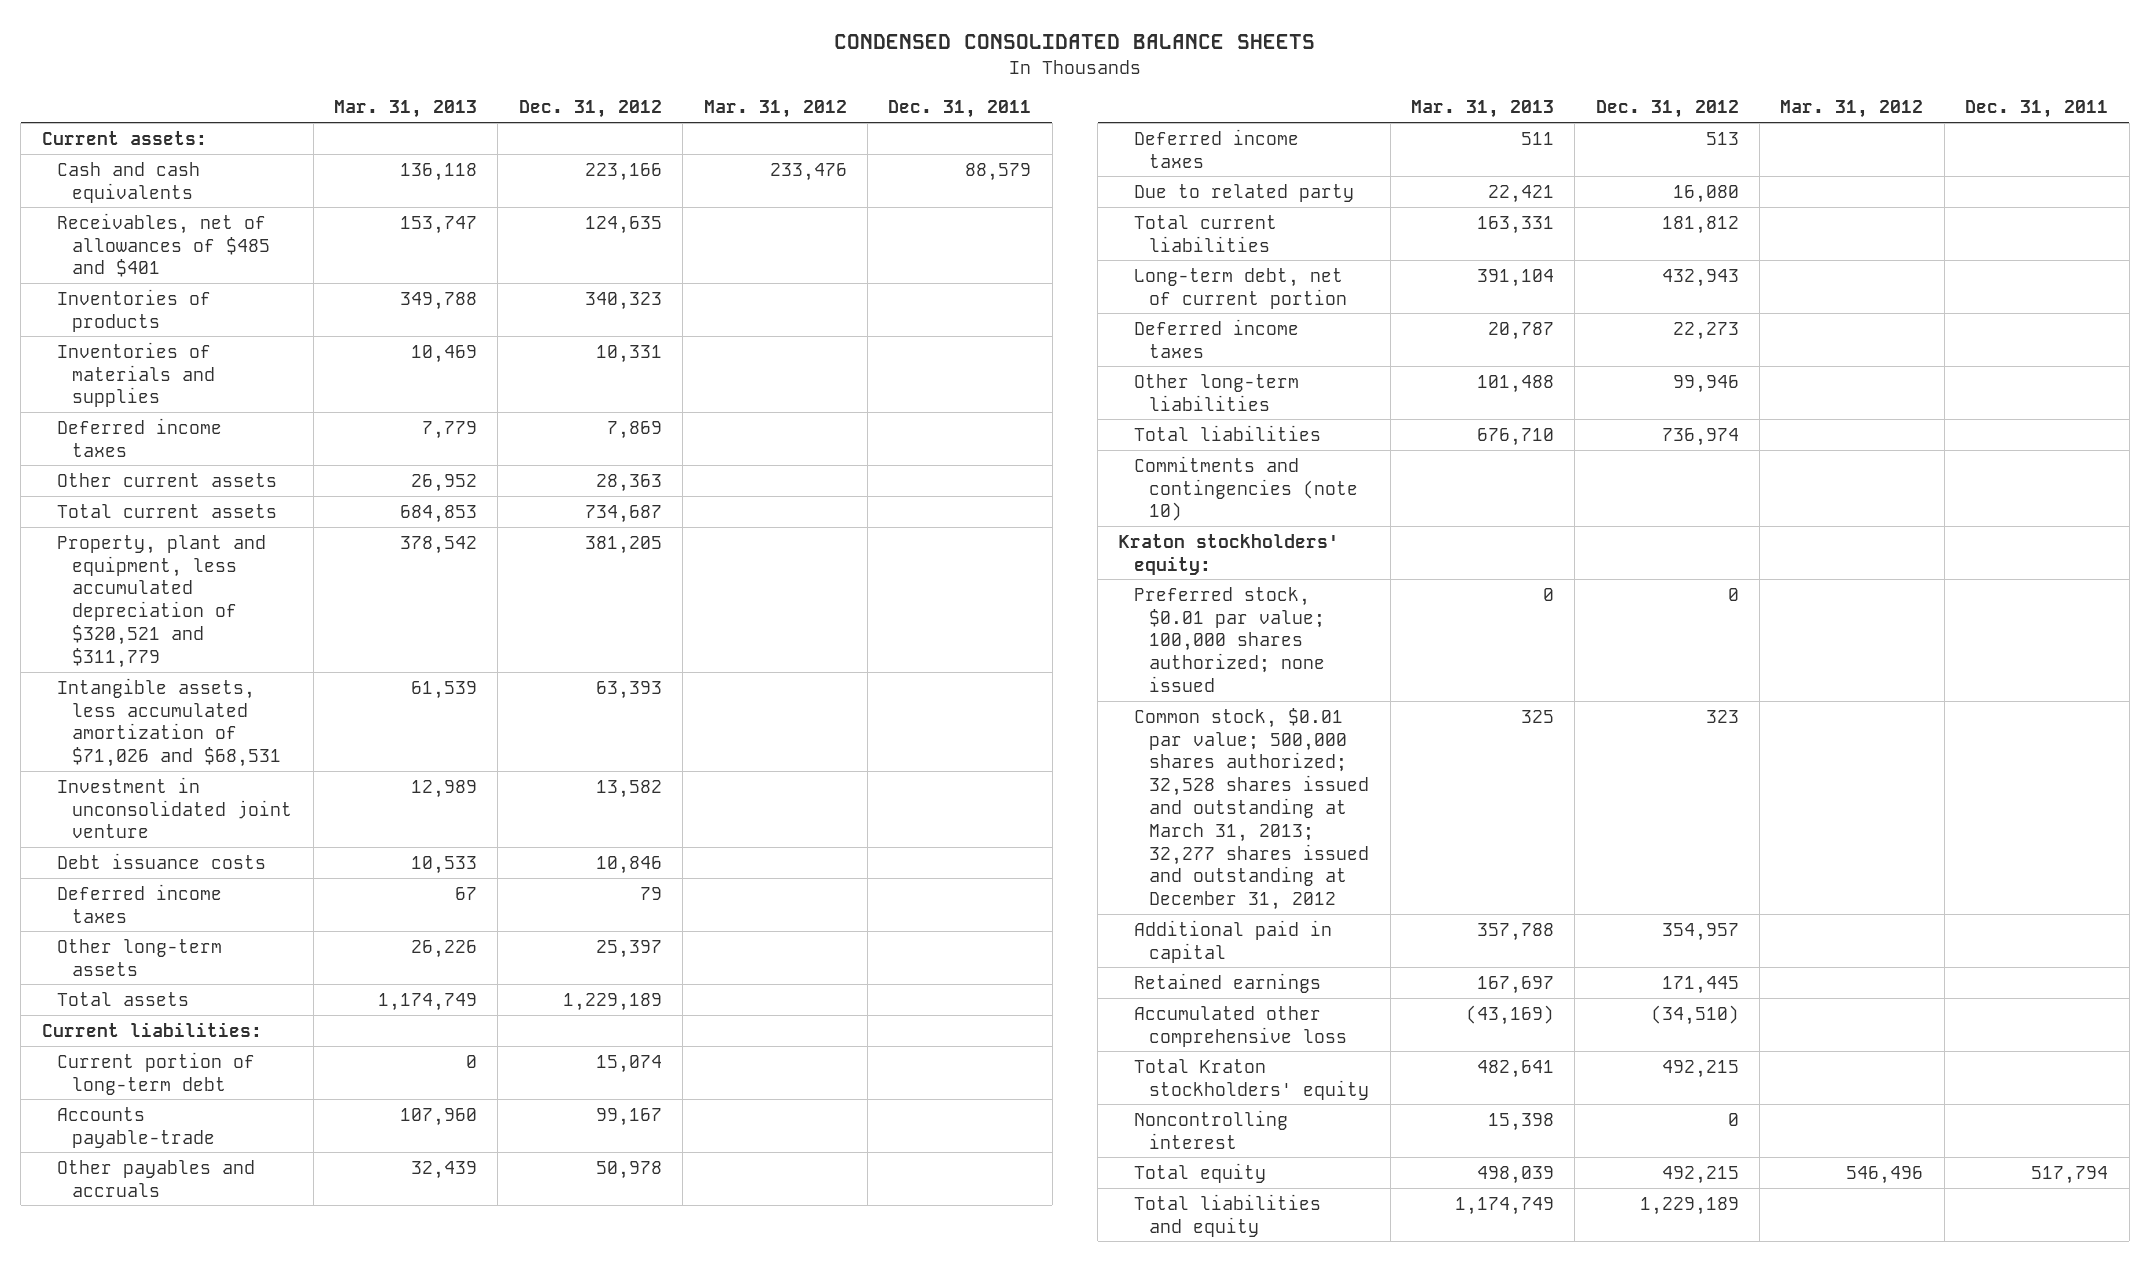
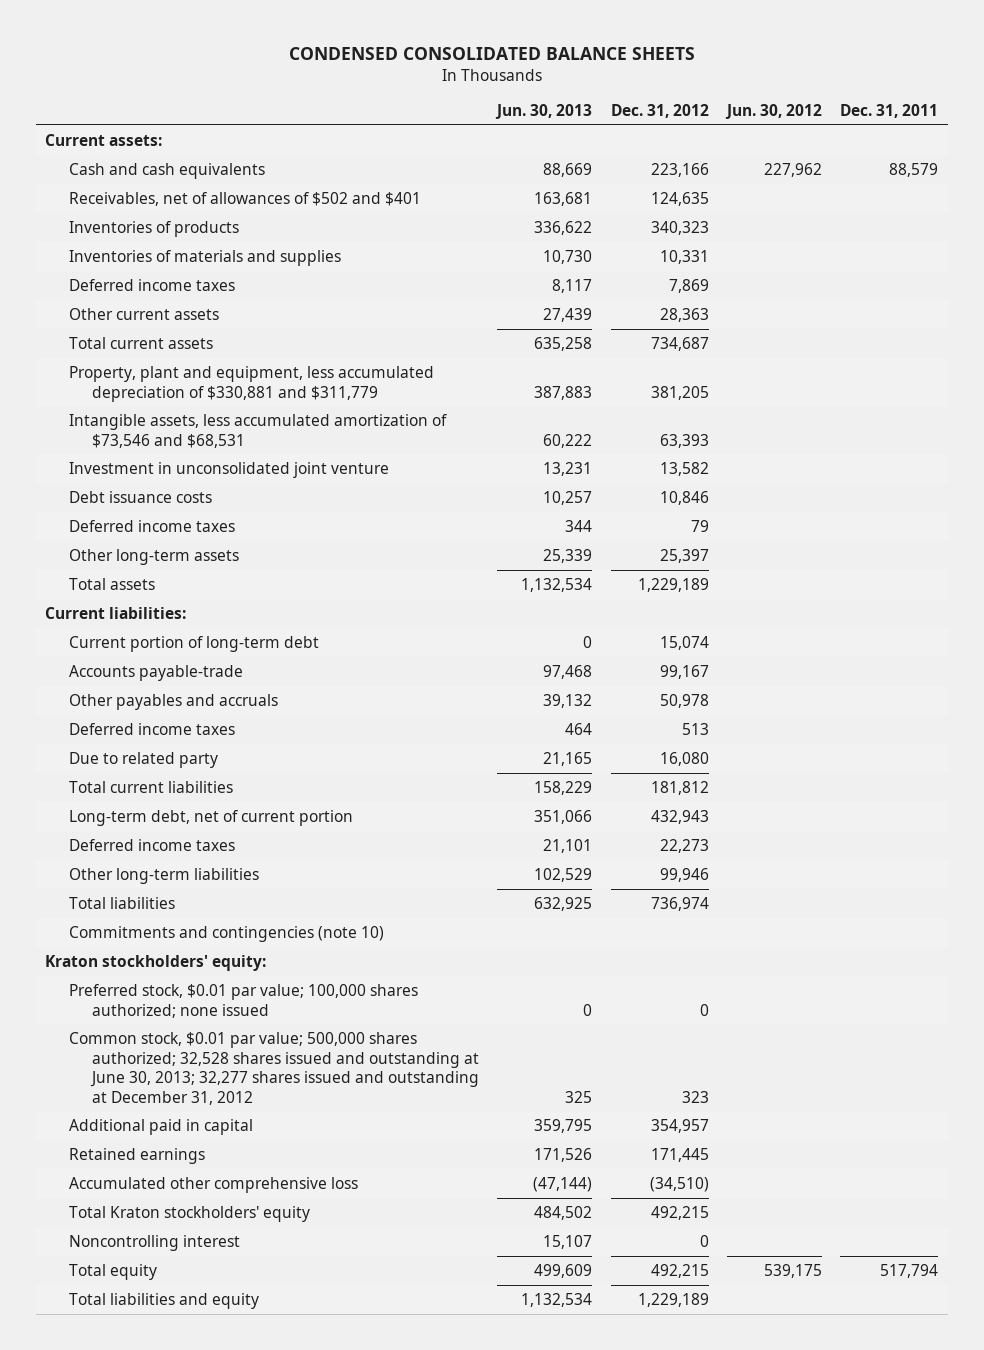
- | Mar. 31, 2013 | Dec. 31, 2012 | Mar. 31, 2012 | Dec. 31, 2011
+ | Jun. 30, 2013 | Dec. 31, 2012 | Jun. 30, 2012 | Dec. 31, 2011
- Receivables, net of allowances of $485 and $401 | 153,747 | 124,635 | |
+ Receivables, net of allowances of $502 and $401 | 163,681 | 124,635 | |
- Property, plant and equipment, less accumulated depreciation of $320,521 and $311,779 | 378,542 | 381,205 | |
- Intangible assets, less accumulated amortization of $71,026 and $68,531 | 61,539 | 63,393 | |
+ Property, plant and equipment, less accumulated depreciation of $330,881 and $311,779 | 387,883 | 381,205 | |
+ Intangible assets, less accumulated amortization of $73,546 and $68,531 | 60,222 | 63,393 | |
- Common stock, $0.01 par value; 500,000 shares authorized; 32,528 shares issued and outstanding at March 31, 2013; 32,277 shares issued and outstanding at December 31, 2012 | 325 | 323 | |
+ Common stock, $0.01 par value; 500,000 shares authorized; 32,528 shares issued and outstanding at June 30, 2013; 32,277 shares issued and outstanding at December 31, 2012 | 325 | 323 | |

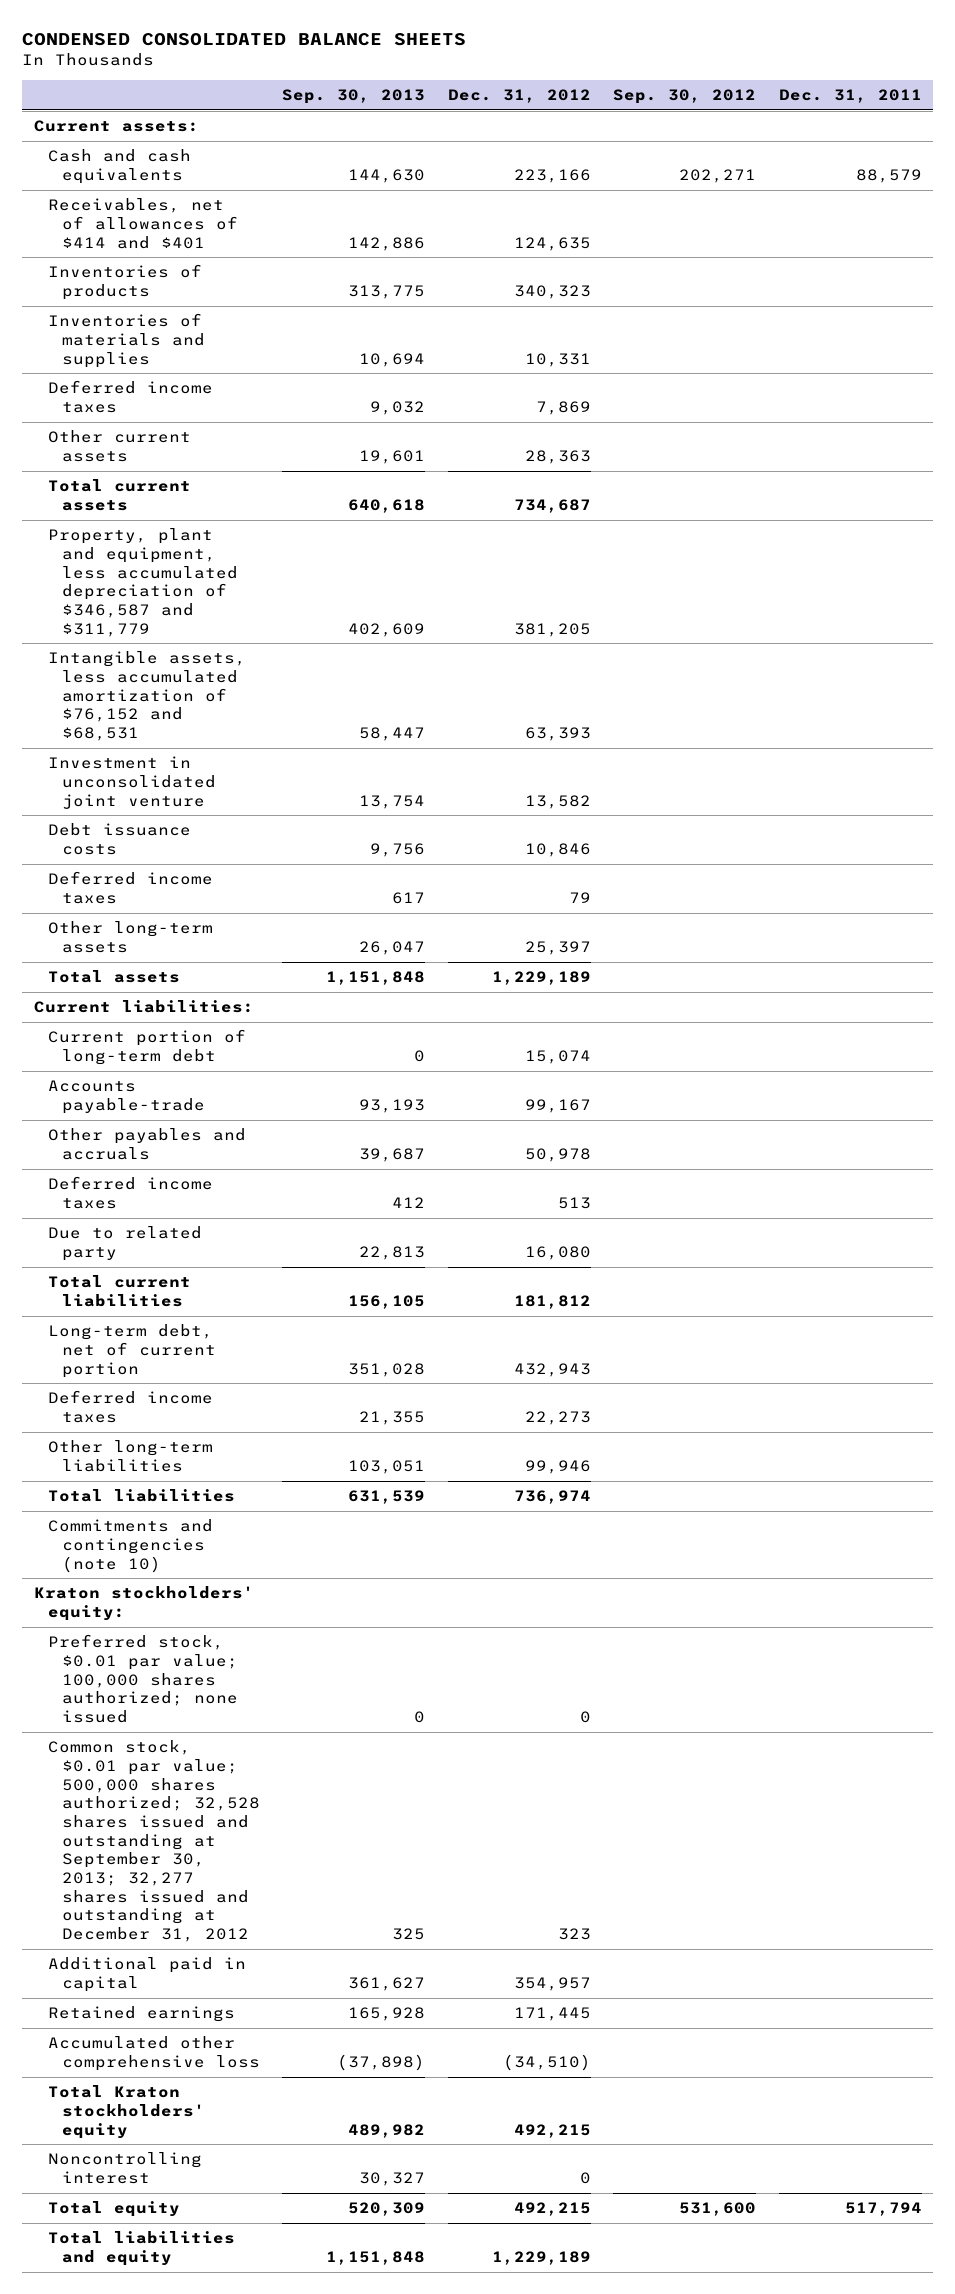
- | Jun. 30, 2013 | Dec. 31, 2012 | Jun. 30, 2012 | Dec. 31, 2011
+ | Sep. 30, 2013 | Dec. 31, 2012 | Sep. 30, 2012 | Dec. 31, 2011
- Receivables, net of allowances of $502 and $401 | 163,681 | 124,635 | |
+ Receivables, net of allowances of $414 and $401 | 142,886 | 124,635 | |
- Property, plant and equipment, less accumulated depreciation of $330,881 and $311,779 | 387,883 | 381,205 | |
- Intangible assets, less accumulated amortization of $73,546 and $68,531 | 60,222 | 63,393 | |
+ Property, plant and equipment, less accumulated depreciation of $346,587 and $311,779 | 402,609 | 381,205 | |
+ Intangible assets, less accumulated amortization of $76,152 and $68,531 | 58,447 | 63,393 | |
- Common stock, $0.01 par value; 500,000 shares authorized; 32,528 shares issued and outstanding at June 30, 2013; 32,277 shares issued and outstanding at December 31, 2012 | 325 | 323 | |
+ Common stock, $0.01 par value; 500,000 shares authorized; 32,528 shares issued and outstanding at September 30, 2013; 32,277 shares issued and outstanding at December 31, 2012 | 325 | 323 | |

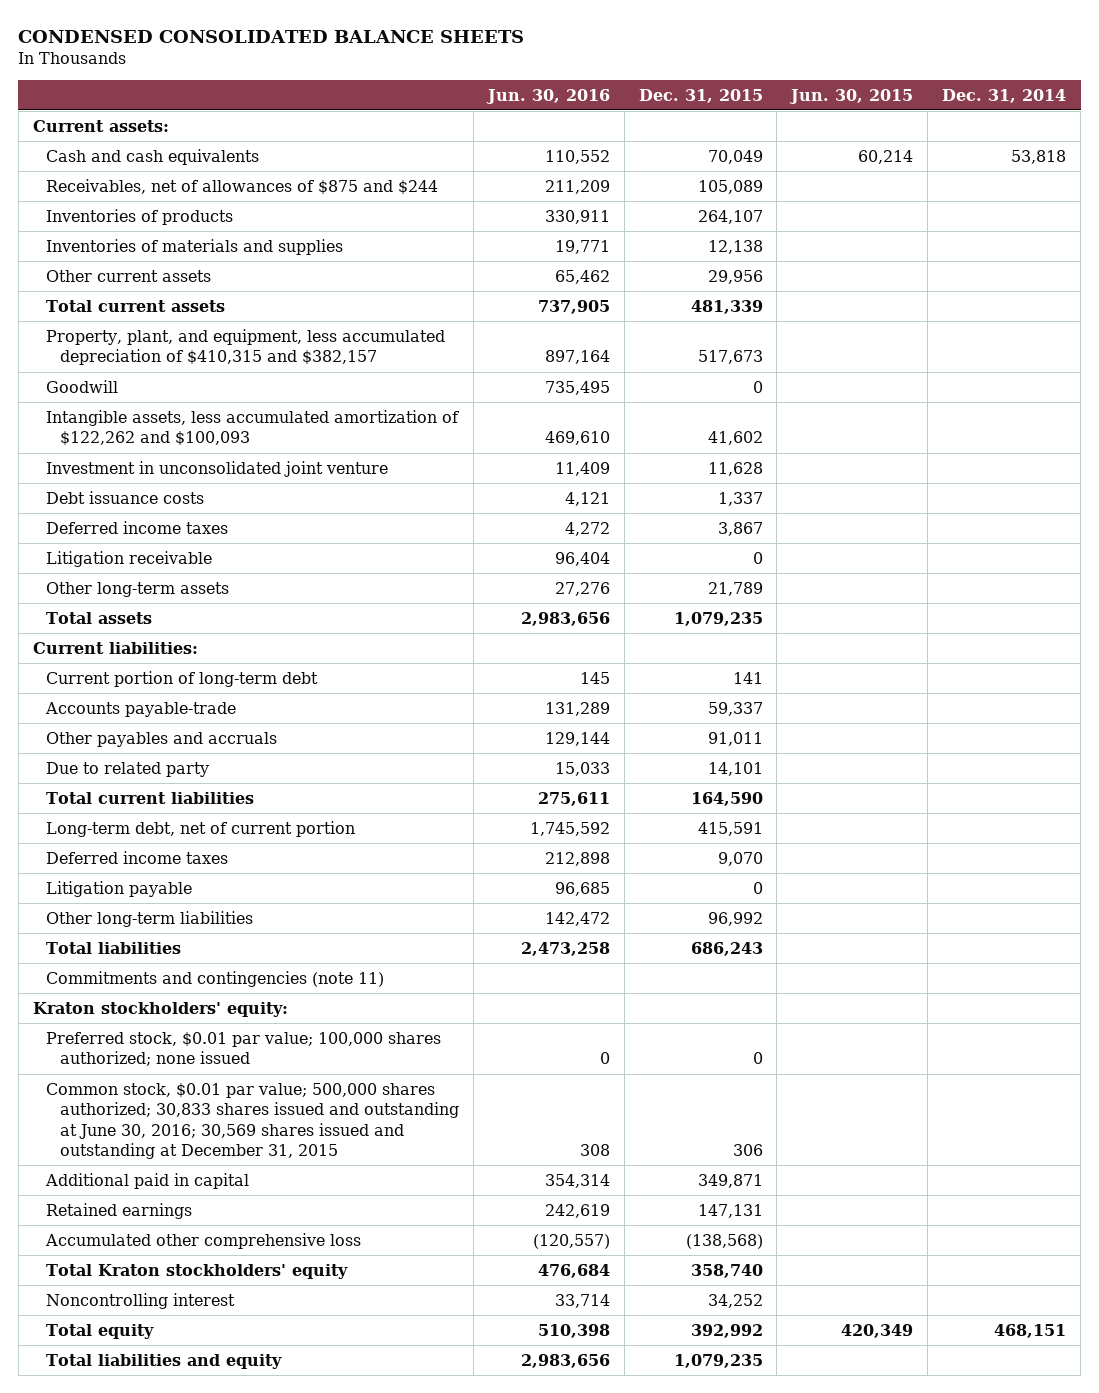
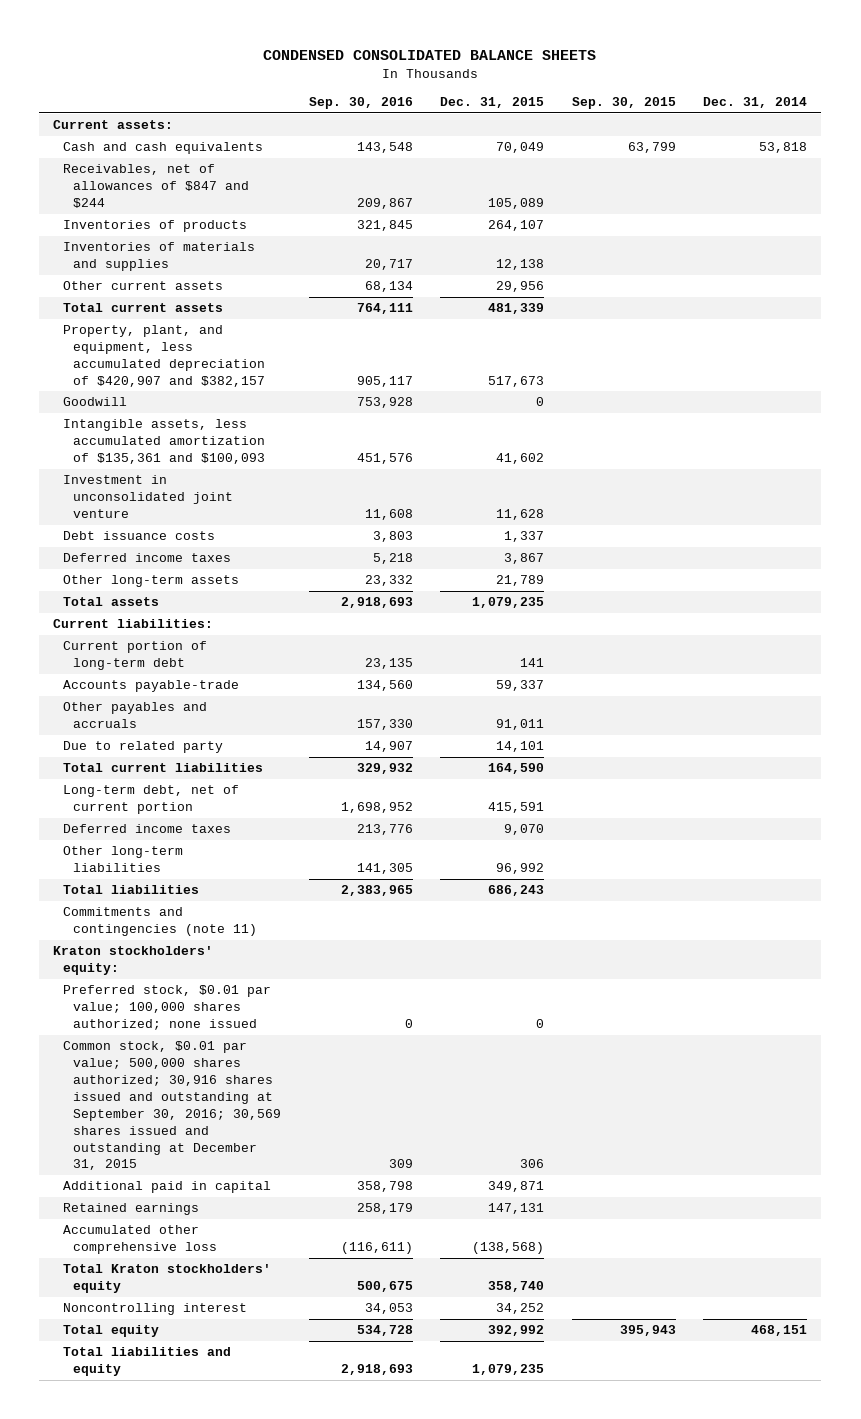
- | Jun. 30, 2016 | Dec. 31, 2015 | Jun. 30, 2015 | Dec. 31, 2014
+ | Sep. 30, 2016 | Dec. 31, 2015 | Sep. 30, 2015 | Dec. 31, 2014
- Receivables, net of allowances of $875 and $244 | 211,209 | 105,089 | |
+ Receivables, net of allowances of $847 and $244 | 209,867 | 105,089 | |
- Property, plant, and equipment, less accumulated depreciation of $410,315 and $382,157 | 897,164 | 517,673 | |
+ Property, plant, and equipment, less accumulated depreciation of $420,907 and $382,157 | 905,117 | 517,673 | |
- Intangible assets, less accumulated amortization of $122,262 and $100,093 | 469,610 | 41,602 | |
+ Intangible assets, less accumulated amortization of $135,361 and $100,093 | 451,576 | 41,602 | |
- Litigation receivable | 96,404 | 0 | |
- Litigation payable | 96,685 | 0 | |
- Common stock, $0.01 par value; 500,000 shares authorized; 30,833 shares issued and outstanding at June 30, 2016; 30,569 shares issued and outstanding at December 31, 2015 | 308 | 306 | |
+ Common stock, $0.01 par value; 500,000 shares authorized; 30,916 shares issued and outstanding at September 30, 2016; 30,569 shares issued and outstanding at December 31, 2015 | 309 | 306 | |

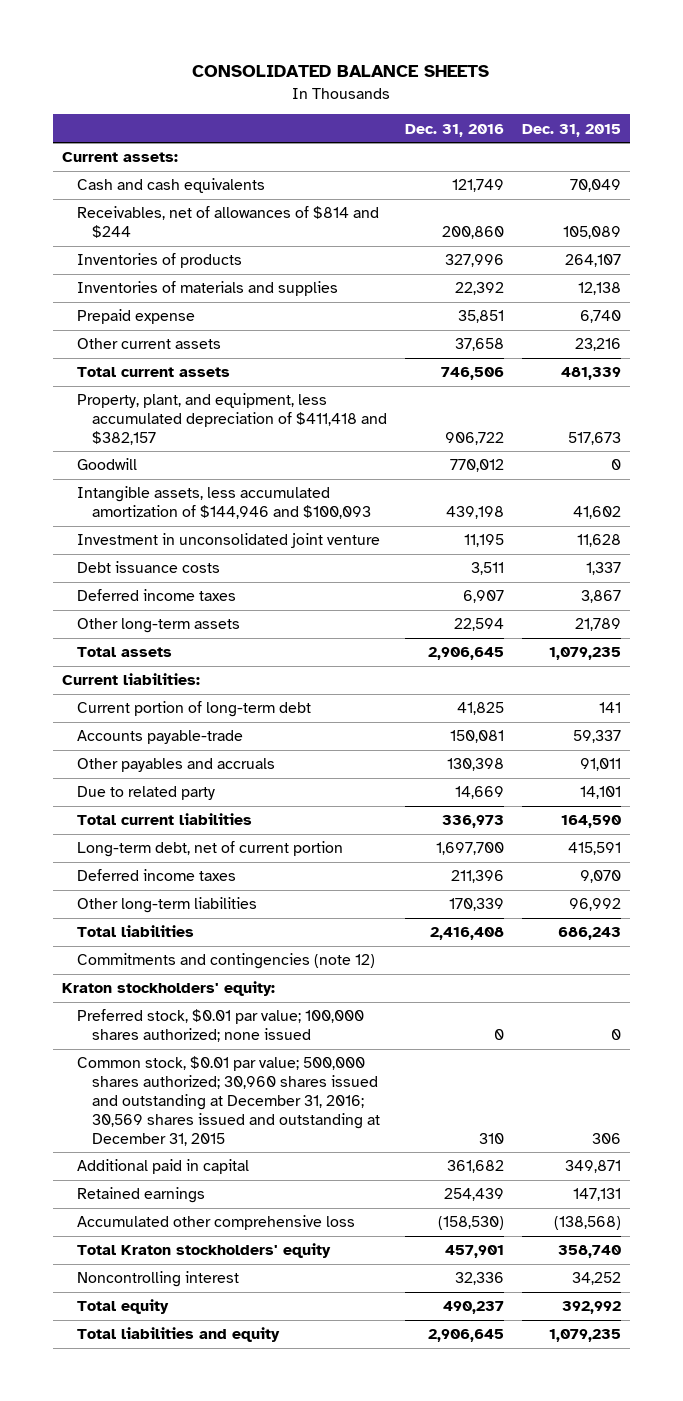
- CONDENSED CONSOLIDATED BALANCE SHEETS
+ CONSOLIDATED BALANCE SHEETS
- | Sep. 30, 2016 | Dec. 31, 2015 | Sep. 30, 2015 | Dec. 31, 2014
+ | Dec. 31, 2016 | Dec. 31, 2015
- Receivables, net of allowances of $847 and $244 | 209,867 | 105,089 | |
+ Receivables, net of allowances of $814 and $244 | 200,860 | 105,089
- Other current assets | 68,134 | 29,956 | |
+ Prepaid expense | 35,851 | 6,740
+ Other current assets | 37,658 | 23,216
- Property, plant, and equipment, less accumulated depreciation of $420,907 and $382,157 | 905,117 | 517,673 | |
+ Property, plant, and equipment, less accumulated depreciation of $411,418 and $382,157 | 906,722 | 517,673
- Intangible assets, less accumulated amortization of $135,361 and $100,093 | 451,576 | 41,602 | |
+ Intangible assets, less accumulated amortization of $144,946 and $100,093 | 439,198 | 41,602
- Commitments and contingencies (note 11)
+ Commitments and contingencies (note 12)
- Common stock, $0.01 par value; 500,000 shares authorized; 30,916 shares issued and outstanding at September 30, 2016; 30,569 shares issued and outstanding at December 31, 2015 | 309 | 306 | |
+ Common stock, $0.01 par value; 500,000 shares authorized; 30,960 shares issued and outstanding at December 31, 2016; 30,569 shares issued and outstanding at December 31, 2015 | 310 | 306

